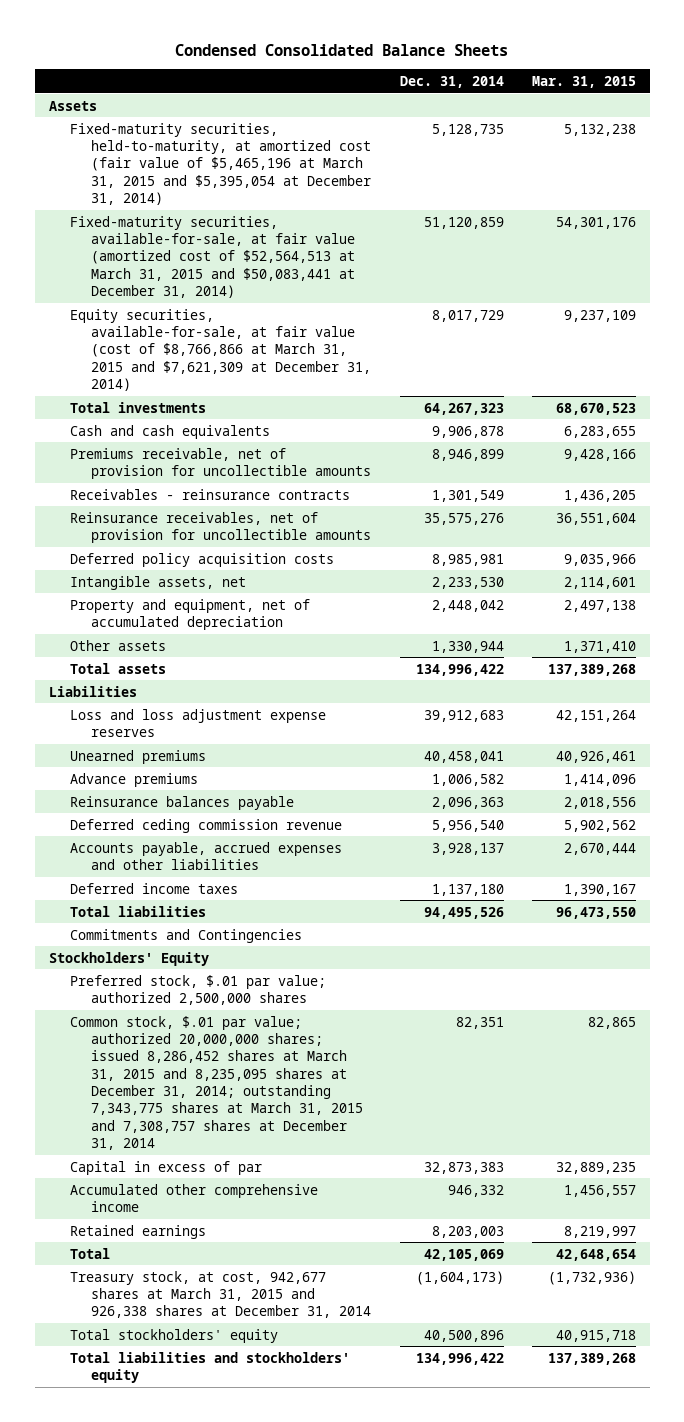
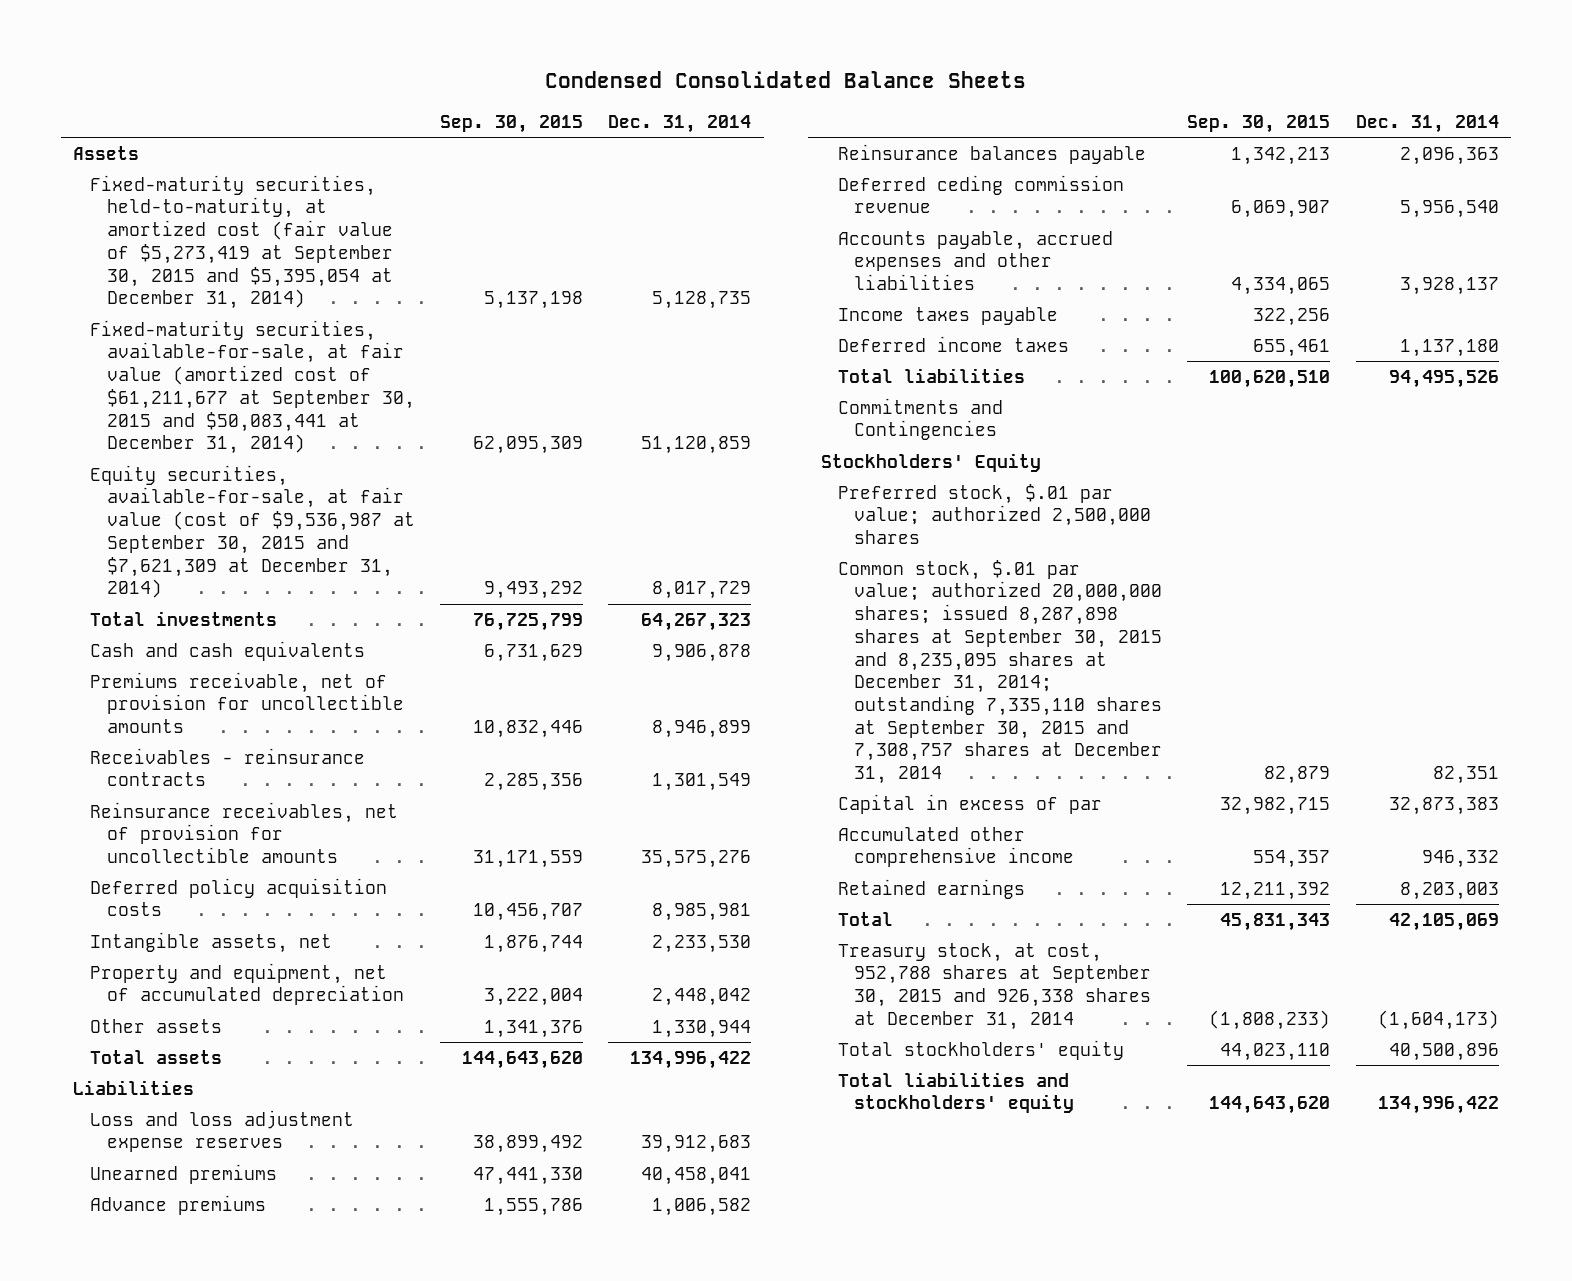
- | Dec. 31, 2014 | Mar. 31, 2015
+ | Sep. 30, 2015 | Dec. 31, 2014
- Fixed-maturity securities, held-to-maturity, at amortized cost (fair value of $5,465,196 at March 31, 2015 and $5,395,054 at December 31, 2014) | 5,128,735 | 5,132,238
- Fixed-maturity securities, available-for-sale, at fair value (amortized cost of $52,564,513 at March 31, 2015 and $50,083,441 at December 31, 2014) | 51,120,859 | 54,301,176
- Equity securities, available-for-sale, at fair value (cost of $8,766,866 at March 31, 2015 and $7,621,309 at December 31, 2014) | 8,017,729 | 9,237,109
+ Fixed-maturity securities, held-to-maturity, at amortized cost (fair value of $5,273,419 at September 30, 2015 and $5,395,054 at December 31, 2014) | 5,137,198 | 5,128,735
+ Fixed-maturity securities, available-for-sale, at fair value (amortized cost of $61,211,677 at September 30, 2015 and $50,083,441 at December 31, 2014) | 62,095,309 | 51,120,859
+ Equity securities, available-for-sale, at fair value (cost of $9,536,987 at September 30, 2015 and $7,621,309 at December 31, 2014) | 9,493,292 | 8,017,729
+ Income taxes payable | 322,256 |
- Common stock, $.01 par value; authorized 20,000,000 shares; issued 8,286,452 shares at March 31, 2015 and 8,235,095 shares at December 31, 2014; outstanding 7,343,775 shares at March 31, 2015 and 7,308,757 shares at December 31, 2014 | 82,351 | 82,865
+ Common stock, $.01 par value; authorized 20,000,000 shares; issued 8,287,898 shares at September 30, 2015 and 8,235,095 shares at December 31, 2014; outstanding 7,335,110 shares at September 30, 2015 and 7,308,757 shares at December 31, 2014 | 82,879 | 82,351
- Treasury stock, at cost, 942,677 shares at March 31, 2015 and 926,338 shares at December 31, 2014 | (1,604,173) | (1,732,936)
+ Treasury stock, at cost, 952,788 shares at September 30, 2015 and 926,338 shares at December 31, 2014 | (1,808,233) | (1,604,173)

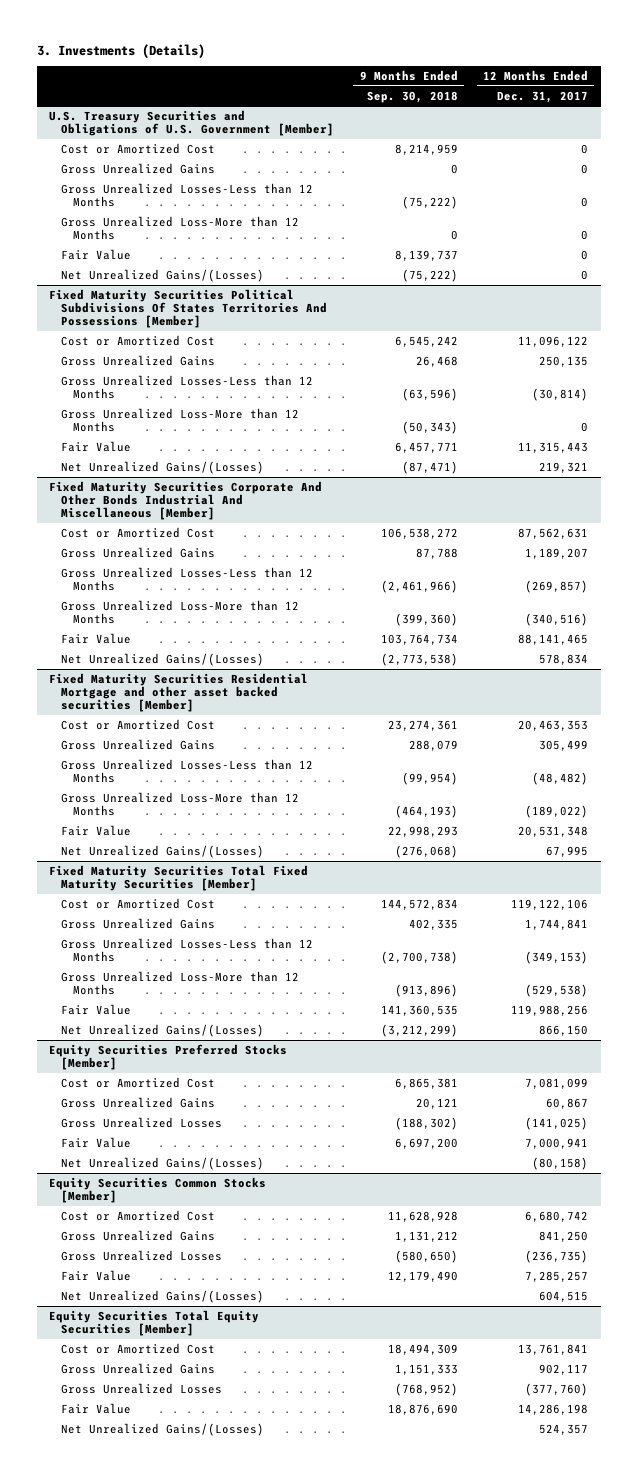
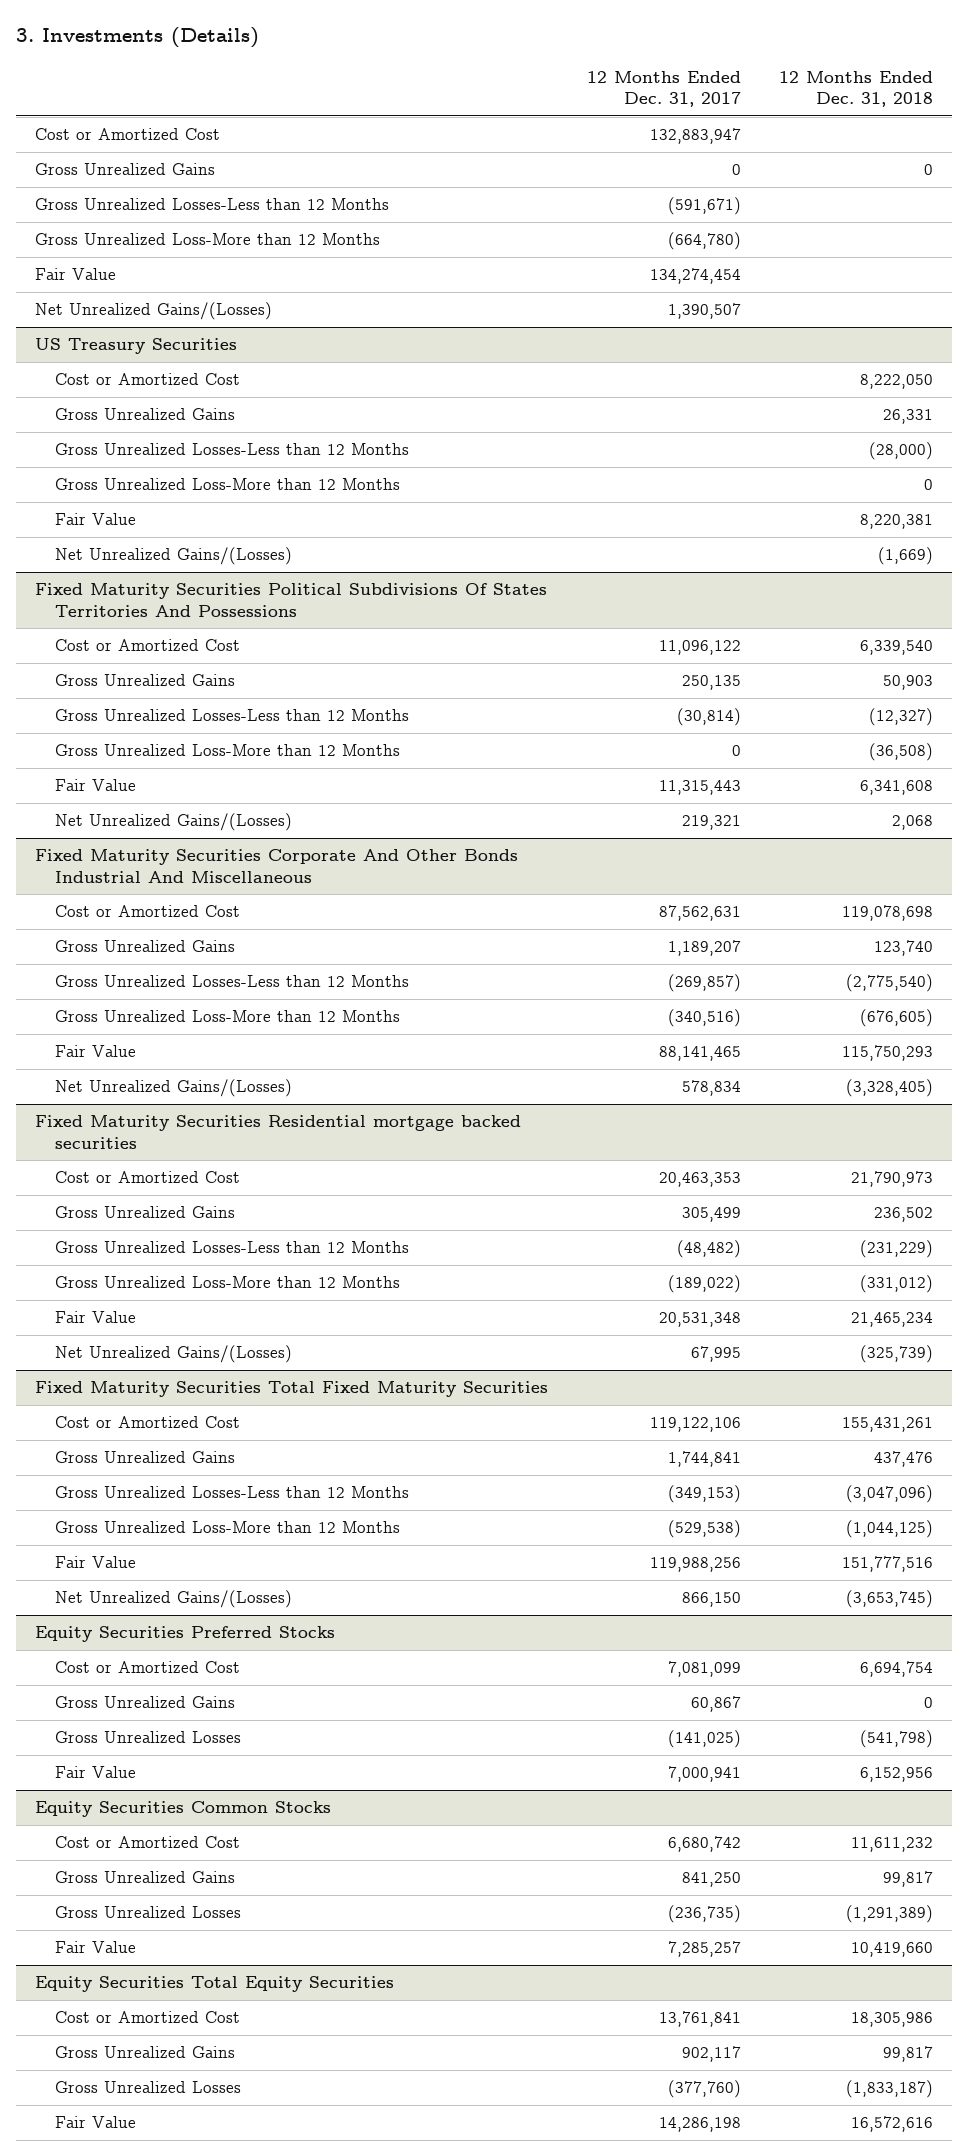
- | 9 Months Ended Sep. 30, 2018 | 12 Months Ended Dec. 31, 2017
+ | 12 Months Ended Dec. 31, 2017 | 12 Months Ended Dec. 31, 2018
- U.S. Treasury Securities and Obligations of U.S. Government [Member]
- Cost or Amortized Cost | 8,214,959 | 0
+ Cost or Amortized Cost | 132,883,947 |
- Gross Unrealized Losses-Less than 12 Months | (75,222) | 0
- Gross Unrealized Loss-More than 12 Months | 0 | 0
- Fair Value | 8,139,737 | 0
- Net Unrealized Gains/(Losses) | (75,222) | 0
- Fixed Maturity Securities Political Subdivisions Of States Territories And Possessions [Member]
+ Gross Unrealized Losses-Less than 12 Months | (591,671) |
+ Gross Unrealized Loss-More than 12 Months | (664,780) |
+ Fair Value | 134,274,454 |
+ Net Unrealized Gains/(Losses) | 1,390,507 |
+ US Treasury Securities
+ Cost or Amortized Cost | | 8,222,050
+ Gross Unrealized Gains | | 26,331
+ Gross Unrealized Losses-Less than 12 Months | | (28,000)
+ Gross Unrealized Loss-More than 12 Months | | 0
+ Fair Value | | 8,220,381
+ Net Unrealized Gains/(Losses) | | (1,669)
+ Fixed Maturity Securities Political Subdivisions Of States Territories And Possessions
- Fixed Maturity Securities Corporate And Other Bonds Industrial And Miscellaneous [Member]
+ Fixed Maturity Securities Corporate And Other Bonds Industrial And Miscellaneous
- Fixed Maturity Securities Residential Mortgage and other asset backed securities [Member]
+ Fixed Maturity Securities Residential mortgage backed securities
- Fixed Maturity Securities Total Fixed Maturity Securities [Member]
+ Fixed Maturity Securities Total Fixed Maturity Securities
- Equity Securities Preferred Stocks [Member]
+ Equity Securities Preferred Stocks
- Net Unrealized Gains/(Losses) | | (80,158)
- Equity Securities Common Stocks [Member]
+ Equity Securities Common Stocks
- Net Unrealized Gains/(Losses) | | 604,515
- Equity Securities Total Equity Securities [Member]
+ Equity Securities Total Equity Securities
- Net Unrealized Gains/(Losses) | | 524,357

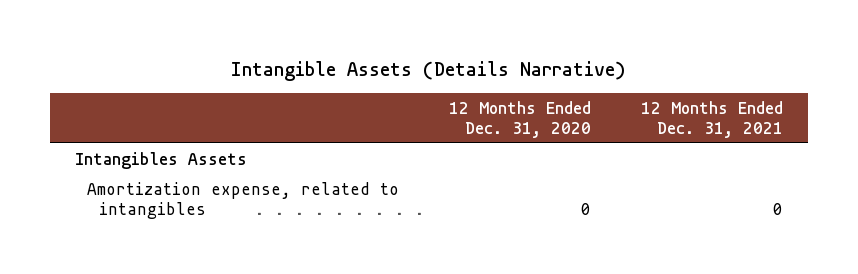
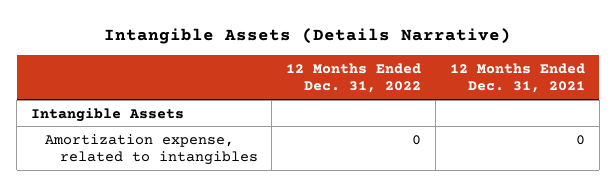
- | 12 Months Ended Dec. 31, 2020 | 12 Months Ended Dec. 31, 2021
+ | 12 Months Ended Dec. 31, 2022 | 12 Months Ended Dec. 31, 2021
- Intangibles Assets
+ Intangible Assets

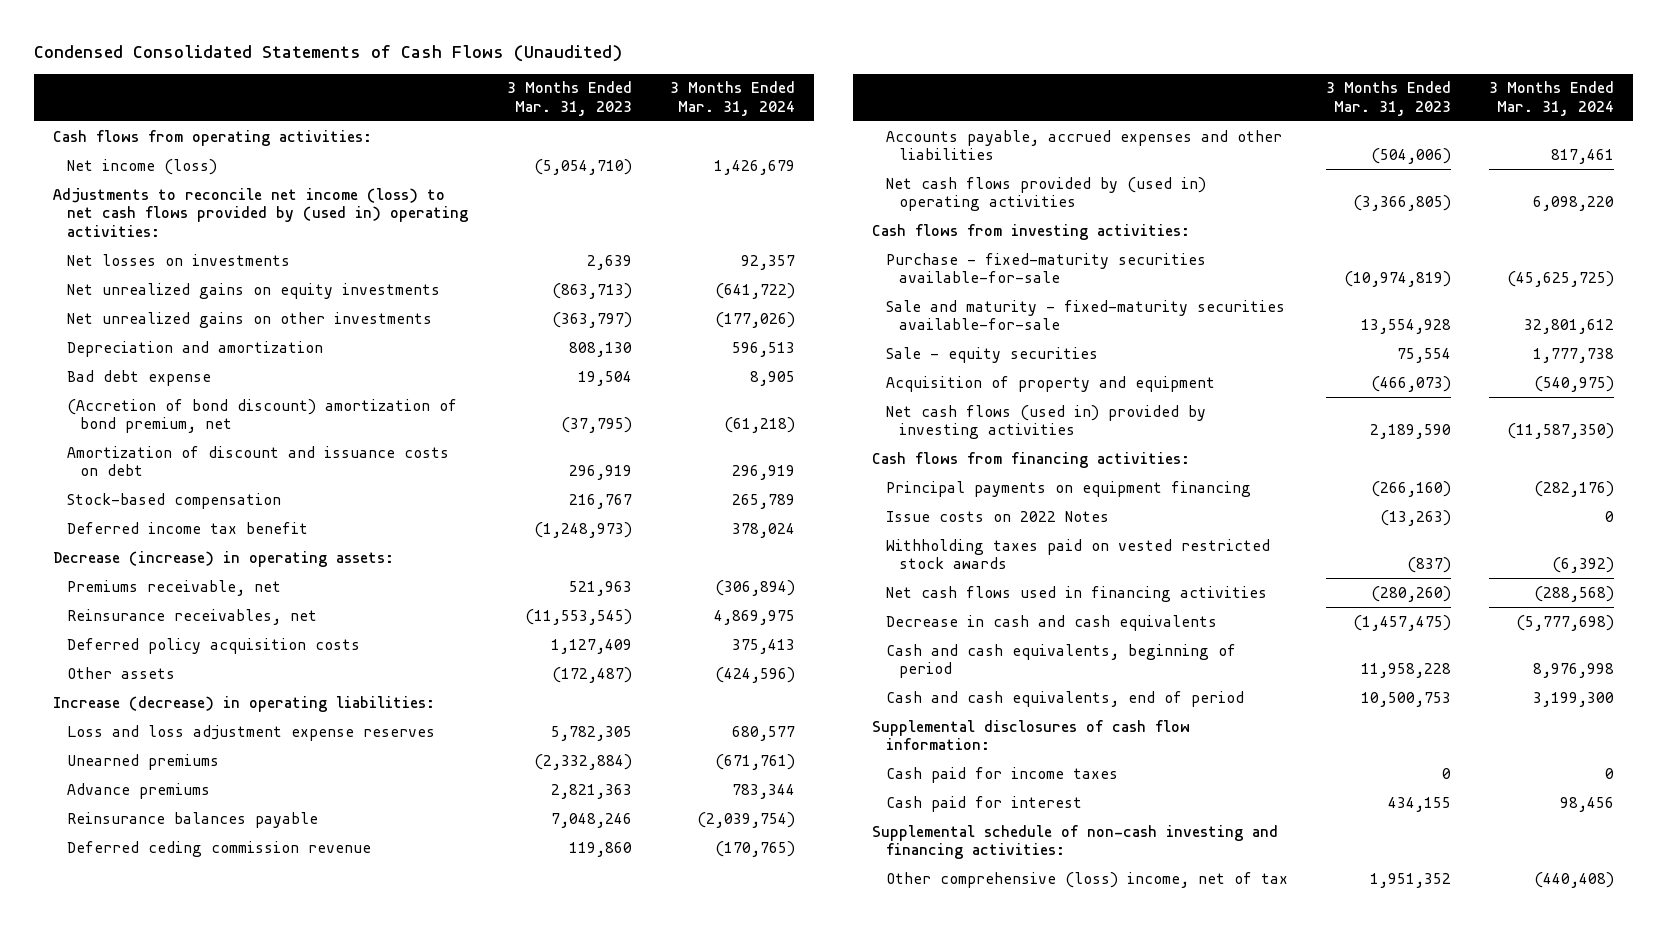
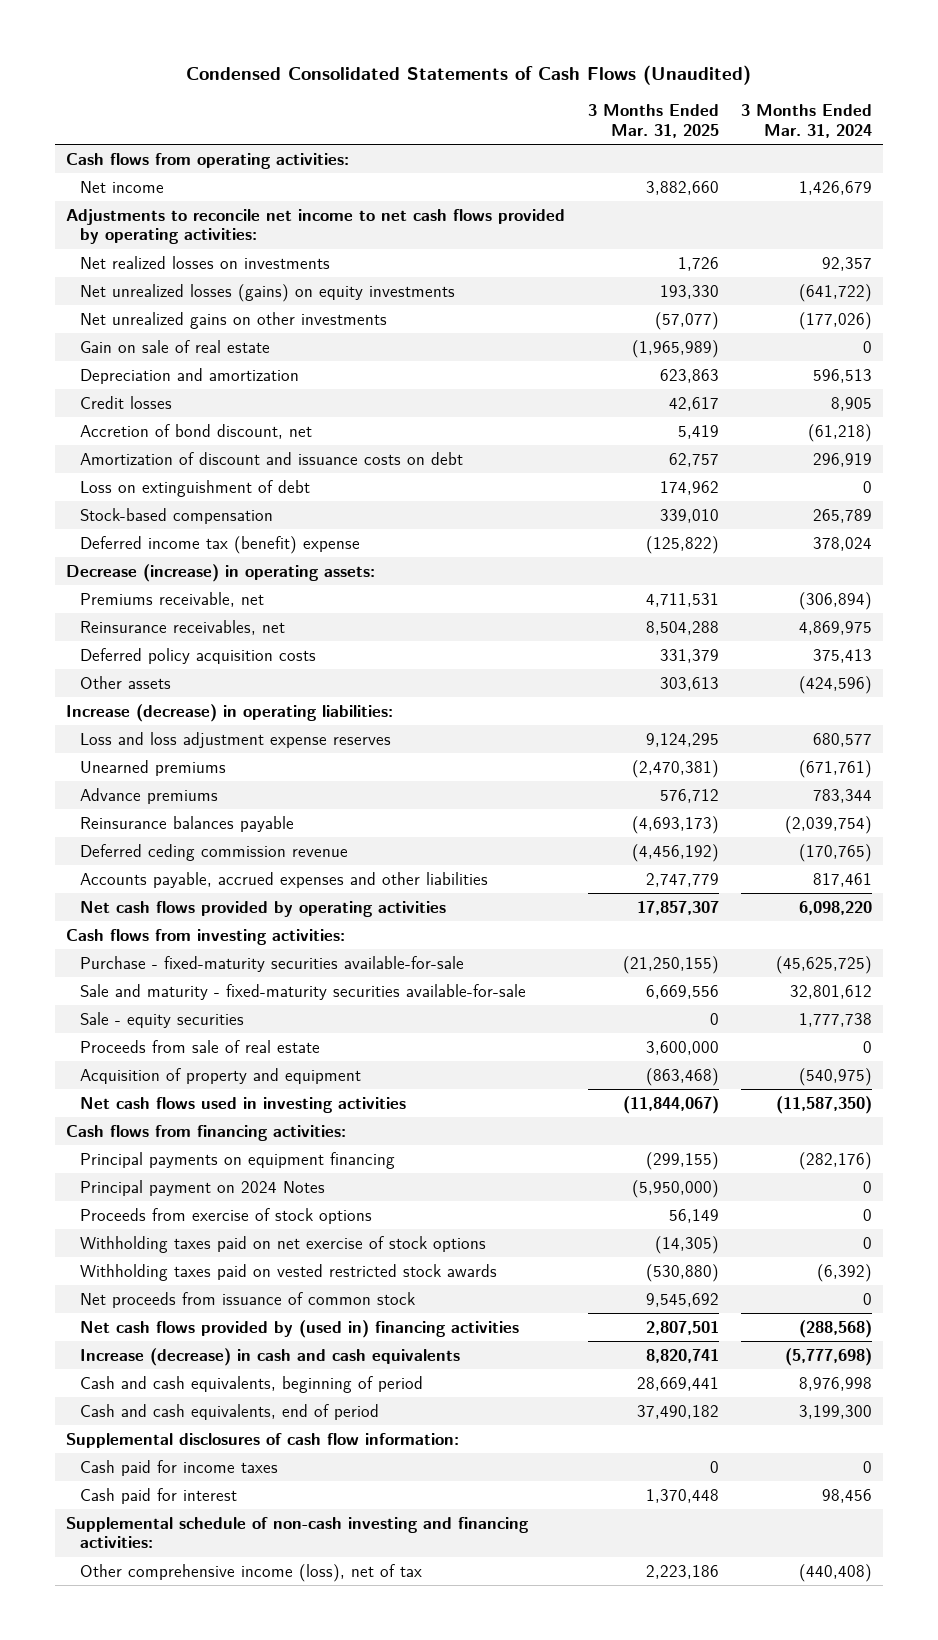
- | 3 Months Ended Mar. 31, 2023 | 3 Months Ended Mar. 31, 2024
+ | 3 Months Ended Mar. 31, 2025 | 3 Months Ended Mar. 31, 2024
- Net income (loss) | (5,054,710) | 1,426,679
- Adjustments to reconcile net income (loss) to net cash flows provided by (used in) operating activities:
- Net losses on investments | 2,639 | 92,357
- Net unrealized gains on equity investments | (863,713) | (641,722)
+ Net income | 3,882,660 | 1,426,679
+ Adjustments to reconcile net income to net cash flows provided by operating activities:
+ Net realized losses on investments | 1,726 | 92,357
+ Net unrealized losses (gains) on equity investments | 193,330 | (641,722)
+ Gain on sale of real estate | (1,965,989) | 0
- Bad debt expense | 19,504 | 8,905
- (Accretion of bond discount) amortization of bond premium, net | (37,795) | (61,218)
+ Credit losses | 42,617 | 8,905
+ Accretion of bond discount, net | 5,419 | (61,218)
+ Loss on extinguishment of debt | 174,962 | 0
- Deferred income tax benefit | (1,248,973) | 378,024
+ Deferred income tax (benefit) expense | (125,822) | 378,024
- Net cash flows provided by (used in) operating activities | (3,366,805) | 6,098,220
+ Net cash flows provided by operating activities | 17,857,307 | 6,098,220
+ Proceeds from sale of real estate | 3,600,000 | 0
- Net cash flows (used in) provided by investing activities | 2,189,590 | (11,587,350)
+ Net cash flows used in investing activities | (11,844,067) | (11,587,350)
- Issue costs on 2022 Notes | (13,263) | 0
+ Principal payment on 2024 Notes | (5,950,000) | 0
+ Proceeds from exercise of stock options | 56,149 | 0
+ Withholding taxes paid on net exercise of stock options | (14,305) | 0
- Net cash flows used in financing activities | (280,260) | (288,568)
- Decrease in cash and cash equivalents | (1,457,475) | (5,777,698)
+ Net proceeds from issuance of common stock | 9,545,692 | 0
+ Net cash flows provided by (used in) financing activities | 2,807,501 | (288,568)
+ Increase (decrease) in cash and cash equivalents | 8,820,741 | (5,777,698)
- Other comprehensive (loss) income, net of tax | 1,951,352 | (440,408)
+ Other comprehensive income (loss), net of tax | 2,223,186 | (440,408)

